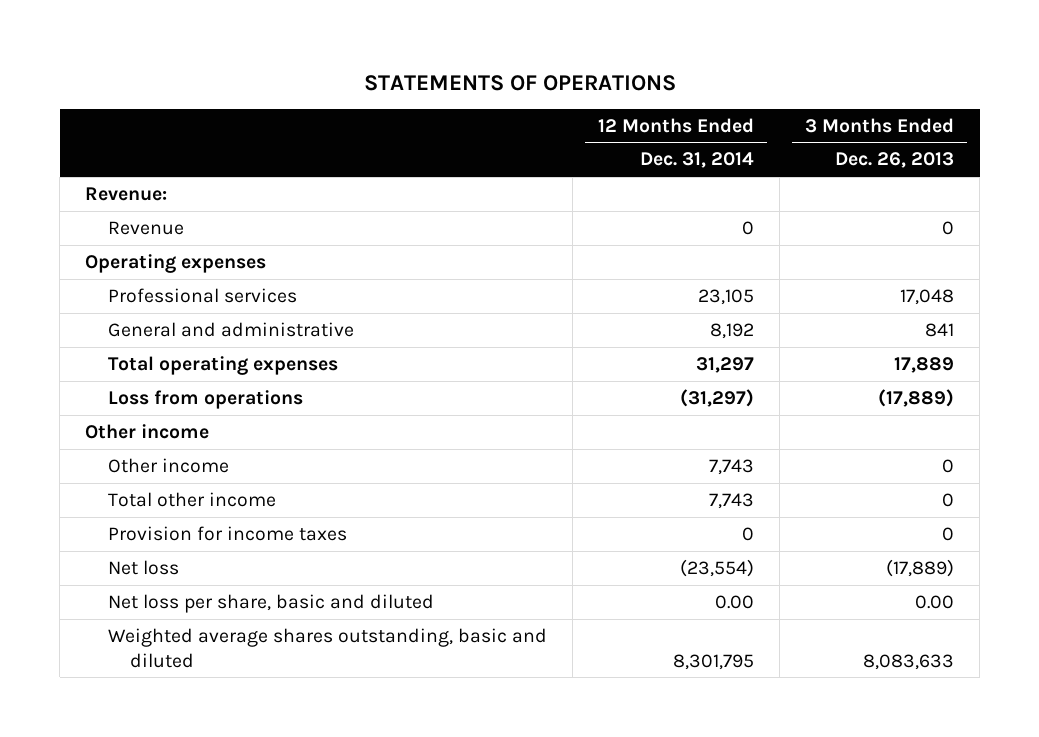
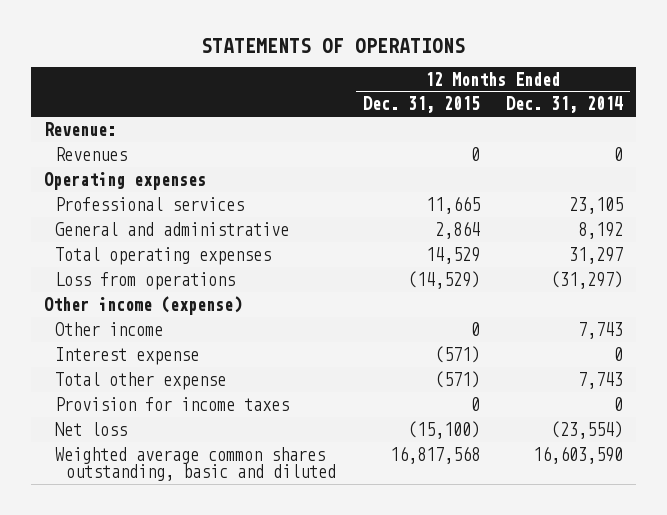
- | 12 Months Ended Dec. 31, 2014 | 3 Months Ended Dec. 26, 2013
+ | 12 Months Ended Dec. 31, 2015 | 12 Months Ended Dec. 31, 2014
- Revenue | 0 | 0
+ Revenues | 0 | 0
- Other income
+ Other income (expense)
- Total other income | 7,743 | 0
+ Interest expense | (571) | 0
+ Total other expense | (571) | 7,743
- Net loss per share, basic and diluted | 0.00 | 0.00
- Weighted average shares outstanding, basic and diluted | 8,301,795 | 8,083,633
+ Weighted average common shares outstanding, basic and diluted | 16,817,568 | 16,603,590

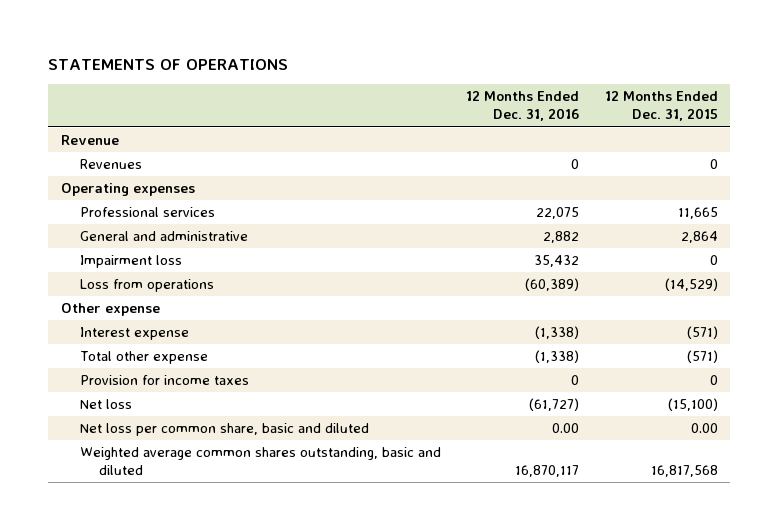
- | 12 Months Ended Dec. 31, 2015 | 12 Months Ended Dec. 31, 2014
+ | 12 Months Ended Dec. 31, 2016 | 12 Months Ended Dec. 31, 2015
- Revenue:
+ Revenue
- Total operating expenses | 14,529 | 31,297
+ Impairment loss | 35,432 | 0
- Other income (expense)
- Other income | 0 | 7,743
+ Other expense
+ Net loss per common share, basic and diluted | 0.00 | 0.00

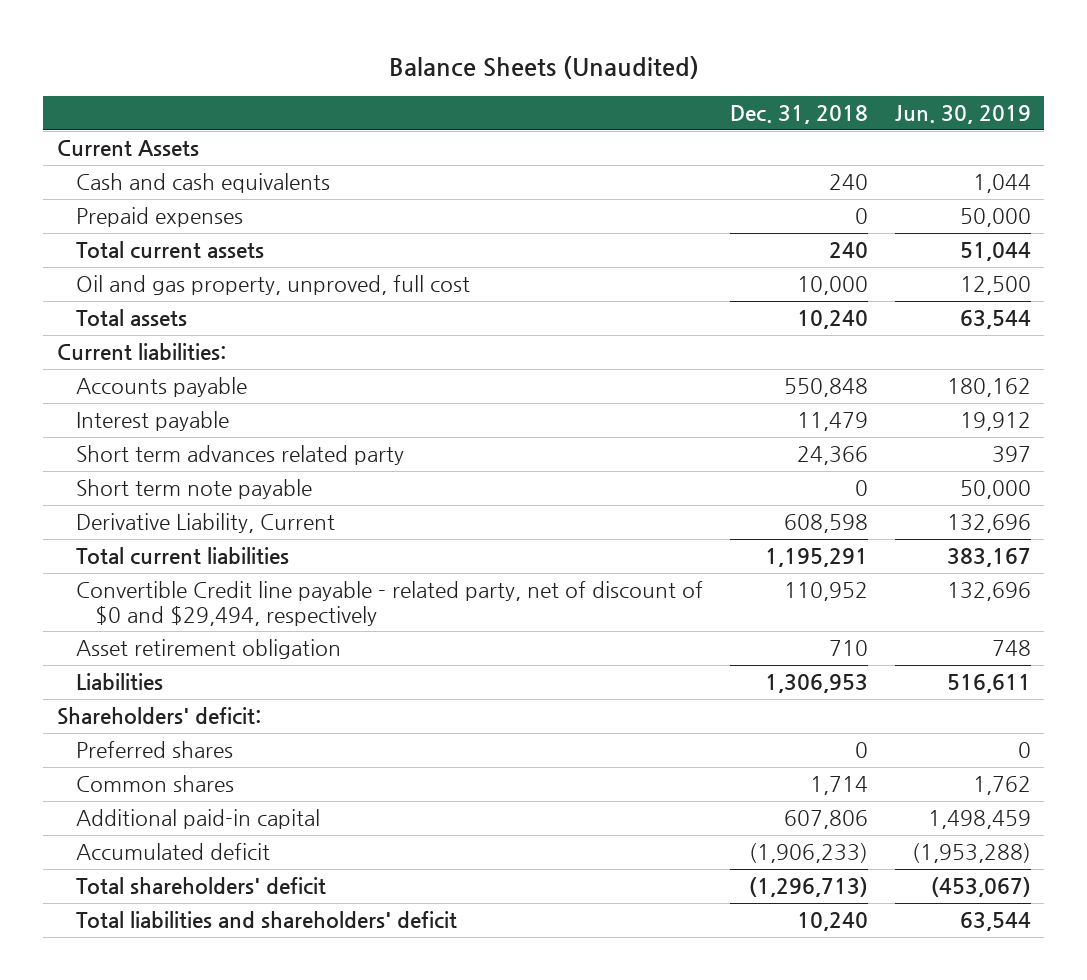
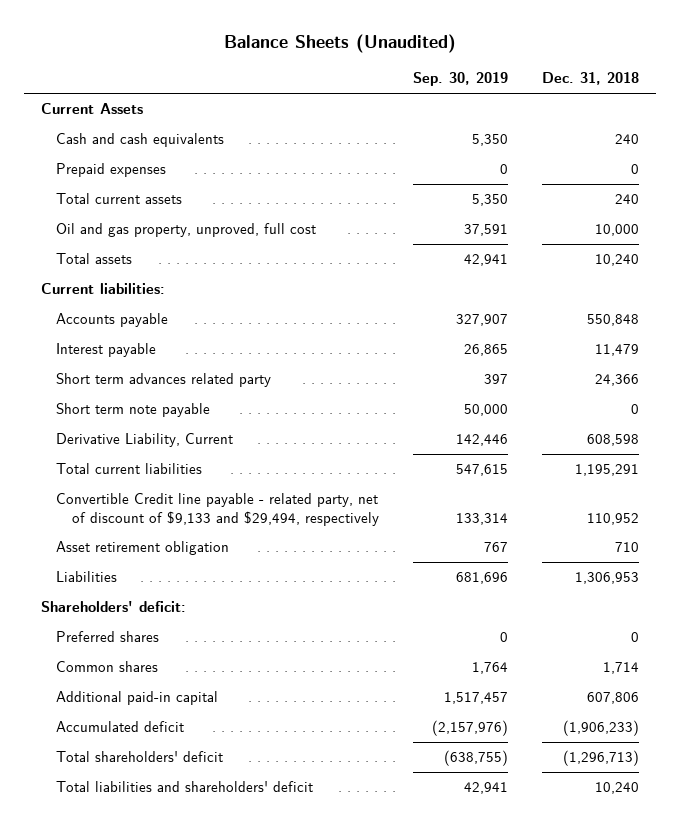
- | Dec. 31, 2018 | Jun. 30, 2019
+ | Sep. 30, 2019 | Dec. 31, 2018
- Convertible Credit line payable - related party, net of discount of $0 and $29,494, respectively | 110,952 | 132,696
+ Convertible Credit line payable - related party, net of discount of $9,133 and $29,494, respectively | 133,314 | 110,952

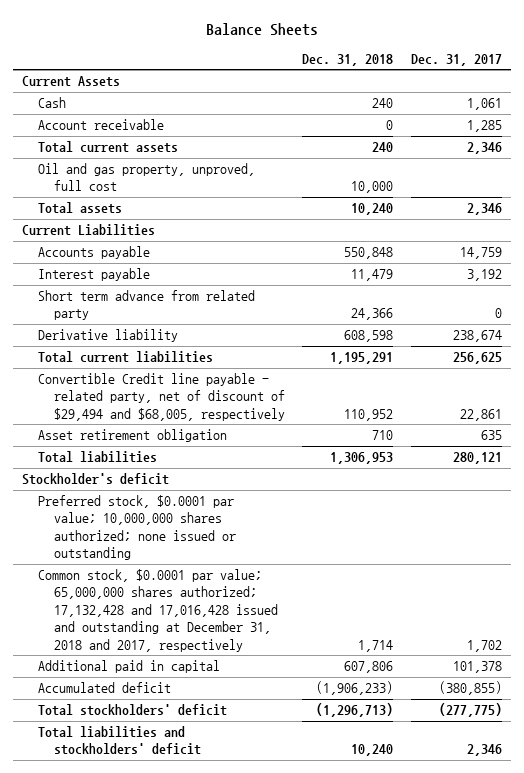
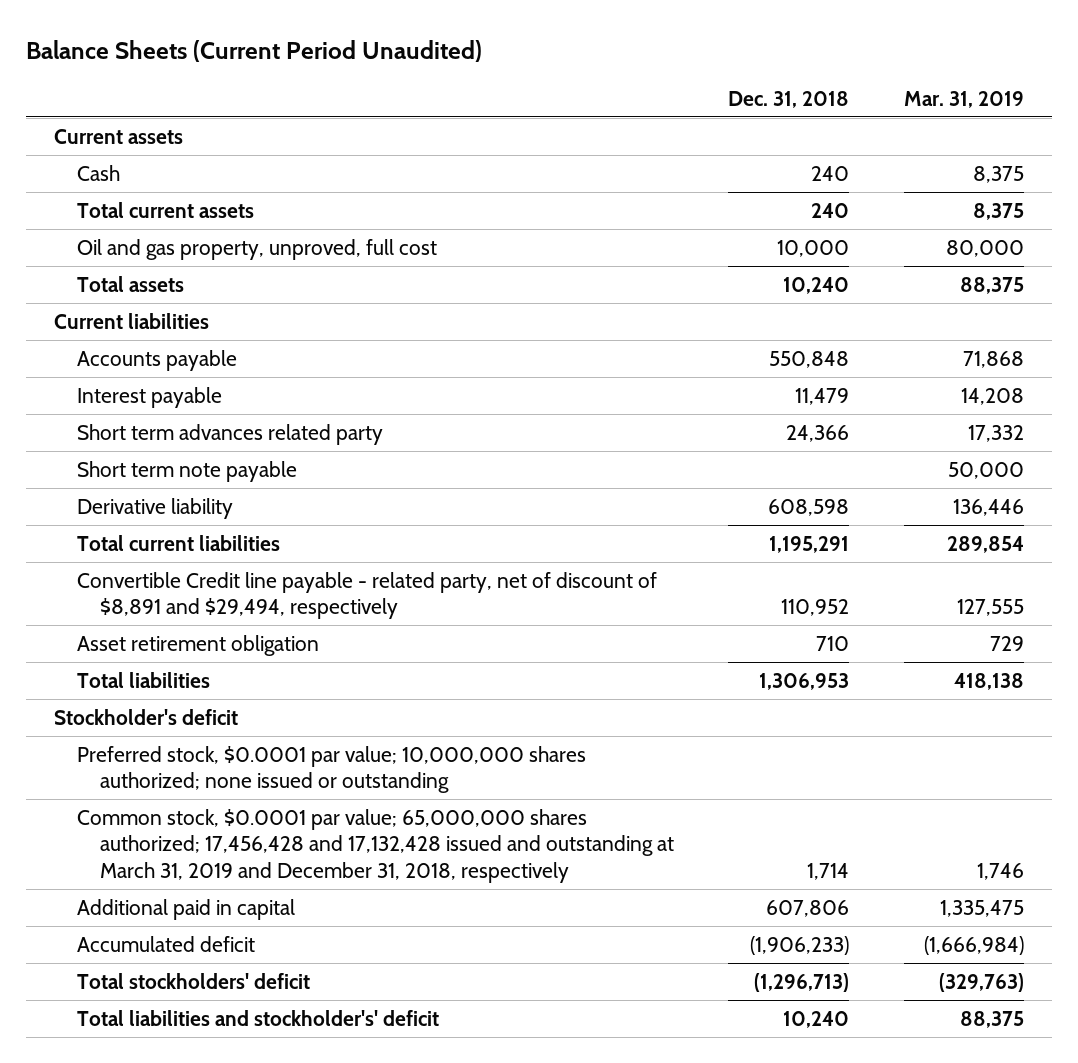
- Balance Sheets
+ Balance Sheets (Current Period Unaudited)
- | Dec. 31, 2018 | Dec. 31, 2017
+ | Dec. 31, 2018 | Mar. 31, 2019
- Current Assets
+ Current assets
- Account receivable | 0 | 1,285
- Current Liabilities
+ Current liabilities
- Short term advance from related party | 24,366 | 0
+ Short term advances related party | 24,366 | 17,332
+ Short term note payable | | 50,000
- Convertible Credit line payable - related party, net of discount of $29,494 and $68,005, respectively | 110,952 | 22,861
+ Convertible Credit line payable - related party, net of discount of $8,891 and $29,494, respectively | 110,952 | 127,555
- Common stock, $0.0001 par value; 65,000,000 shares authorized; 17,132,428 and 17,016,428 issued and outstanding at December 31, 2018 and 2017, respectively | 1,714 | 1,702
+ Common stock, $0.0001 par value; 65,000,000 shares authorized; 17,456,428 and 17,132,428 issued and outstanding at March 31, 2019 and December 31, 2018, respectively | 1,714 | 1,746
- Total liabilities and stockholders' deficit | 10,240 | 2,346
+ Total liabilities and stockholder's' deficit | 10,240 | 88,375

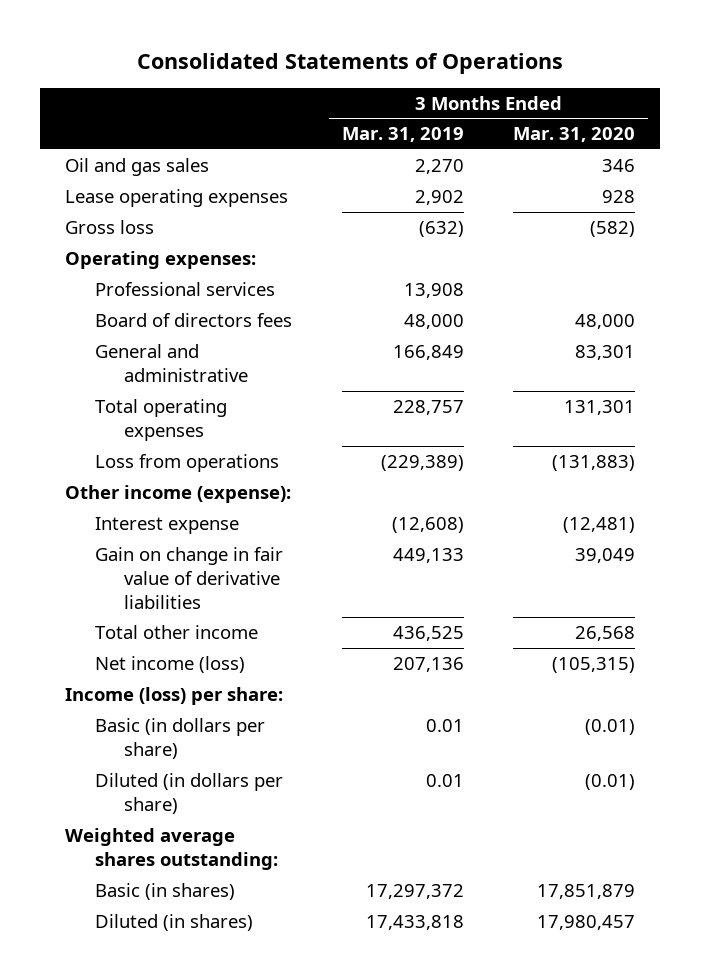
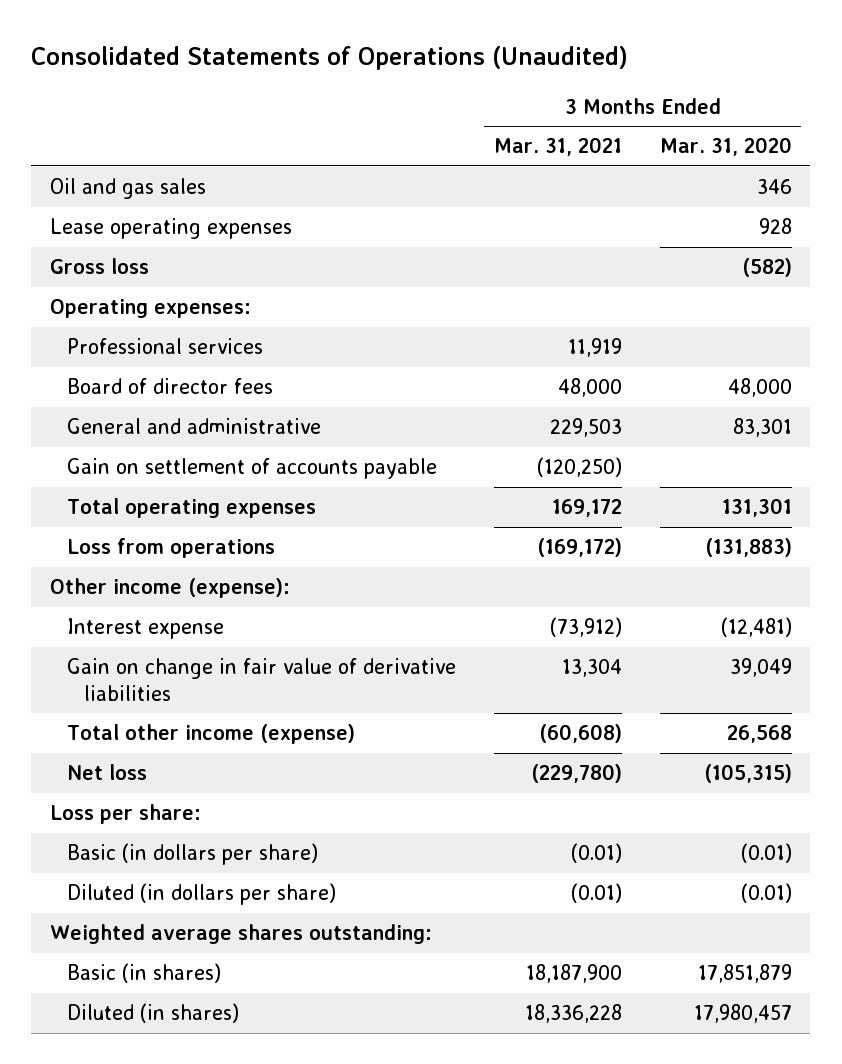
- Consolidated Statements of Operations
+ Consolidated Statements of Operations (Unaudited)
- | 3 Months Ended Mar. 31, 2019 | 3 Months Ended Mar. 31, 2020
+ | 3 Months Ended Mar. 31, 2021 | 3 Months Ended Mar. 31, 2020
- Board of directors fees | 48,000 | 48,000
+ Board of director fees | 48,000 | 48,000
+ Gain on settlement of accounts payable | (120,250) |
- Total other income | 436,525 | 26,568
- Net income (loss) | 207,136 | (105,315)
- Income (loss) per share:
+ Total other income (expense) | (60,608) | 26,568
+ Net loss | (229,780) | (105,315)
+ Loss per share:

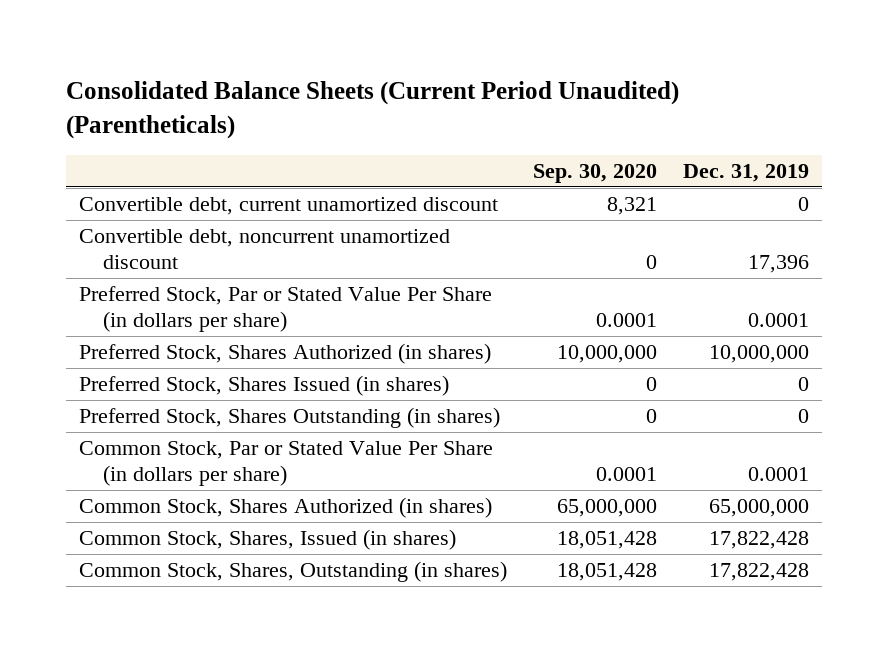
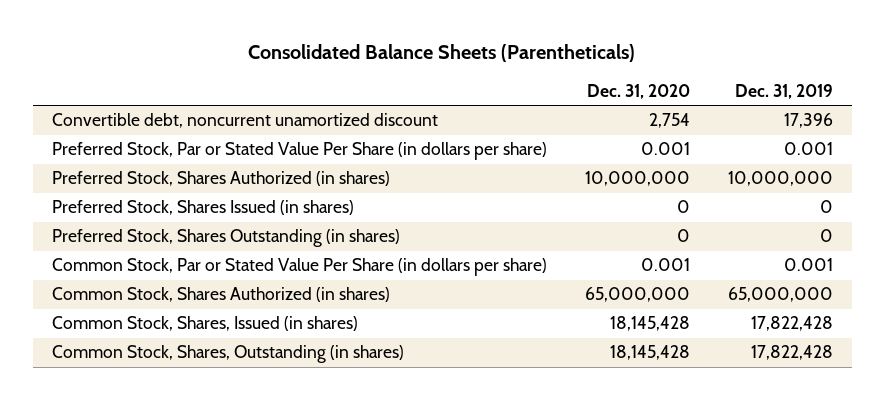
- Consolidated Balance Sheets (Current Period Unaudited) (Parentheticals)
+ Consolidated Balance Sheets (Parentheticals)
- | Sep. 30, 2020 | Dec. 31, 2019
+ | Dec. 31, 2020 | Dec. 31, 2019
- Convertible debt, current unamortized discount | 8,321 | 0
- Preferred Stock, Par or Stated Value Per Share (in dollars per share) | 0.0001 | 0.0001
+ Preferred Stock, Par or Stated Value Per Share (in dollars per share) | 0.001 | 0.001
- Common Stock, Par or Stated Value Per Share (in dollars per share) | 0.0001 | 0.0001
+ Common Stock, Par or Stated Value Per Share (in dollars per share) | 0.001 | 0.001

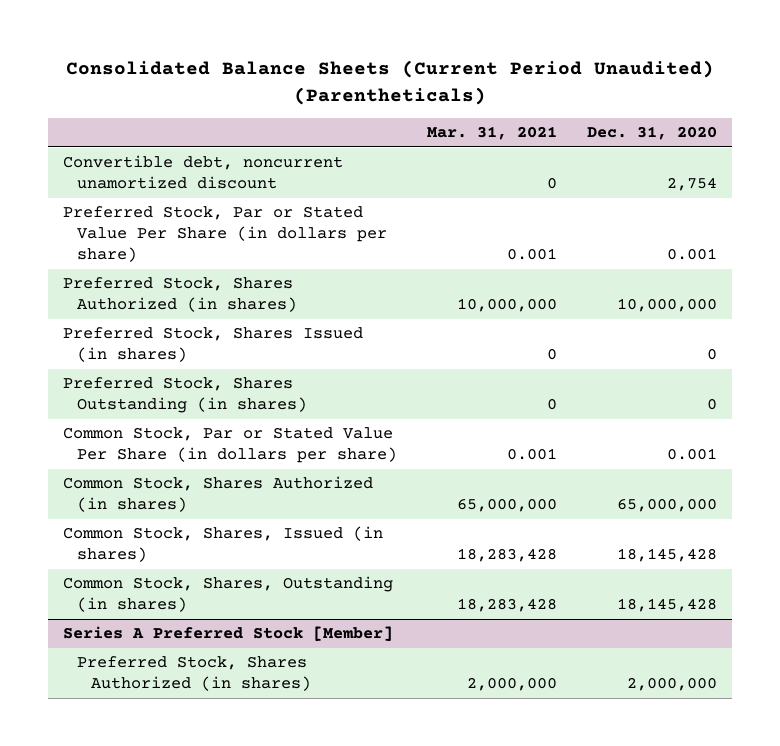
- Consolidated Balance Sheets (Parentheticals)
+ Consolidated Balance Sheets (Current Period Unaudited) (Parentheticals)
- | Dec. 31, 2020 | Dec. 31, 2019
+ | Mar. 31, 2021 | Dec. 31, 2020
+ Series A Preferred Stock [Member]
+ Preferred Stock, Shares Authorized (in shares) | 2,000,000 | 2,000,000

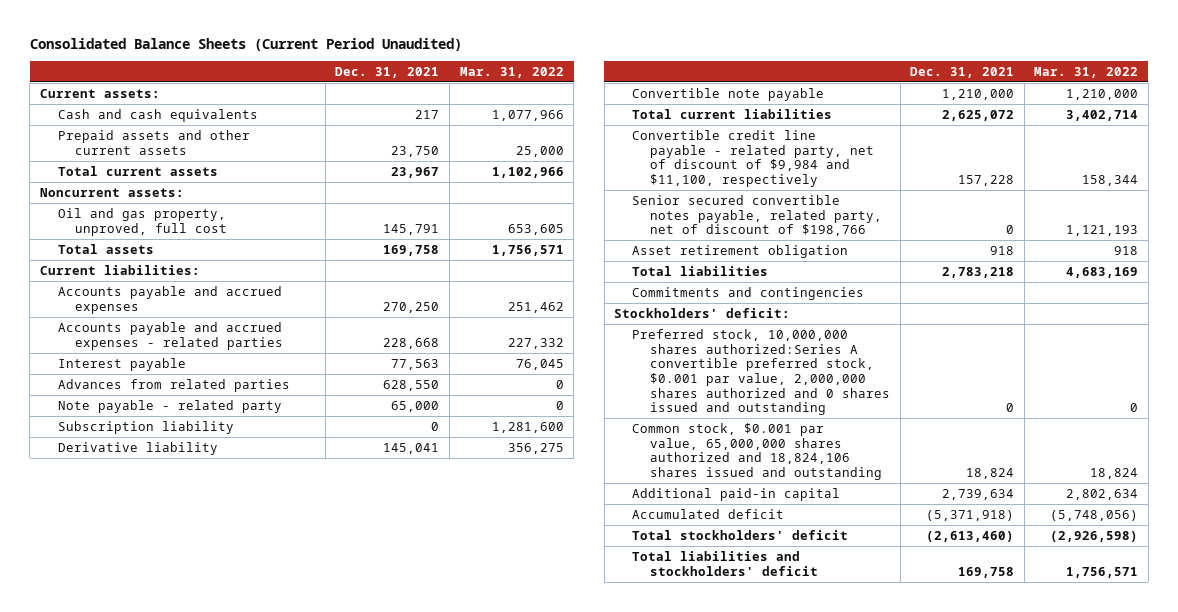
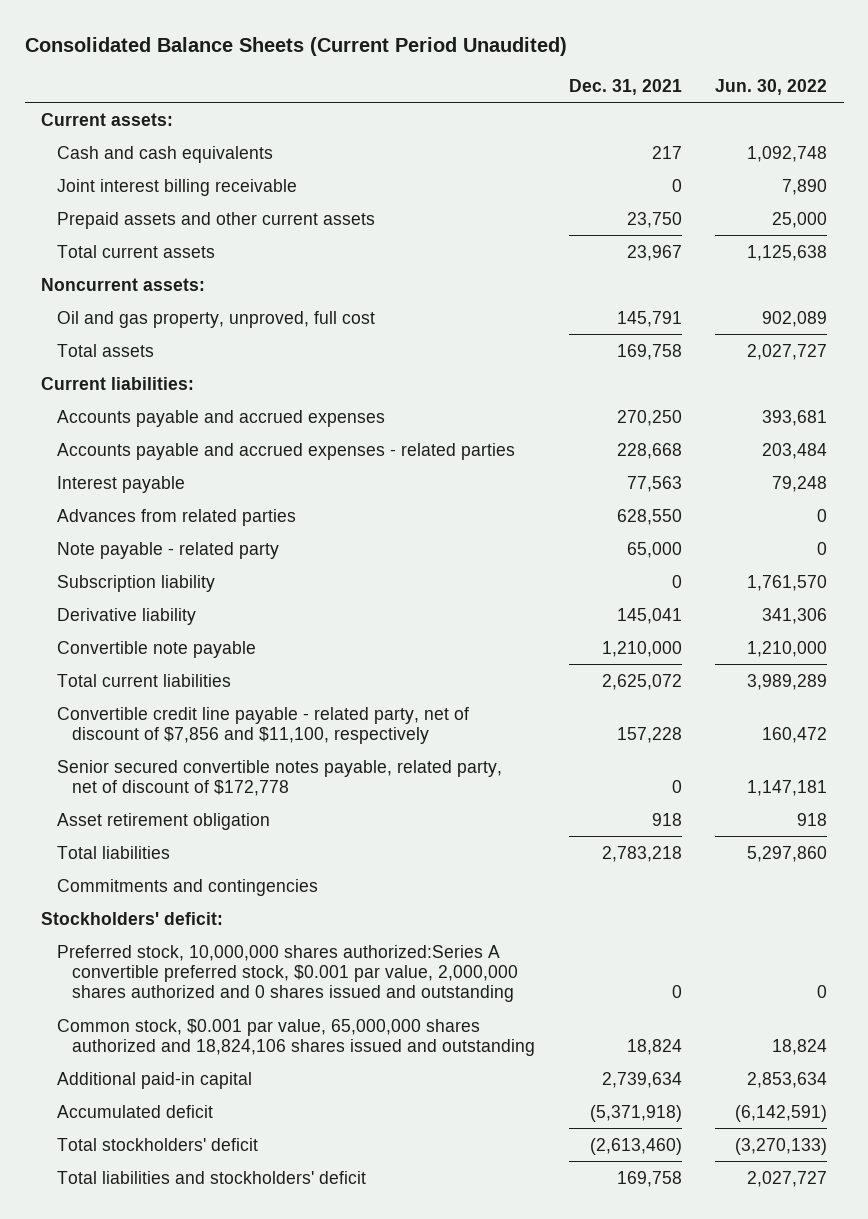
- | Dec. 31, 2021 | Mar. 31, 2022
+ | Dec. 31, 2021 | Jun. 30, 2022
+ Joint interest billing receivable | 0 | 7,890
- Convertible credit line payable - related party, net of discount of $9,984 and $11,100, respectively | 157,228 | 158,344
- Senior secured convertible notes payable, related party, net of discount of $198,766 | 0 | 1,121,193
+ Convertible credit line payable - related party, net of discount of $7,856 and $11,100, respectively | 157,228 | 160,472
+ Senior secured convertible notes payable, related party, net of discount of $172,778 | 0 | 1,147,181

